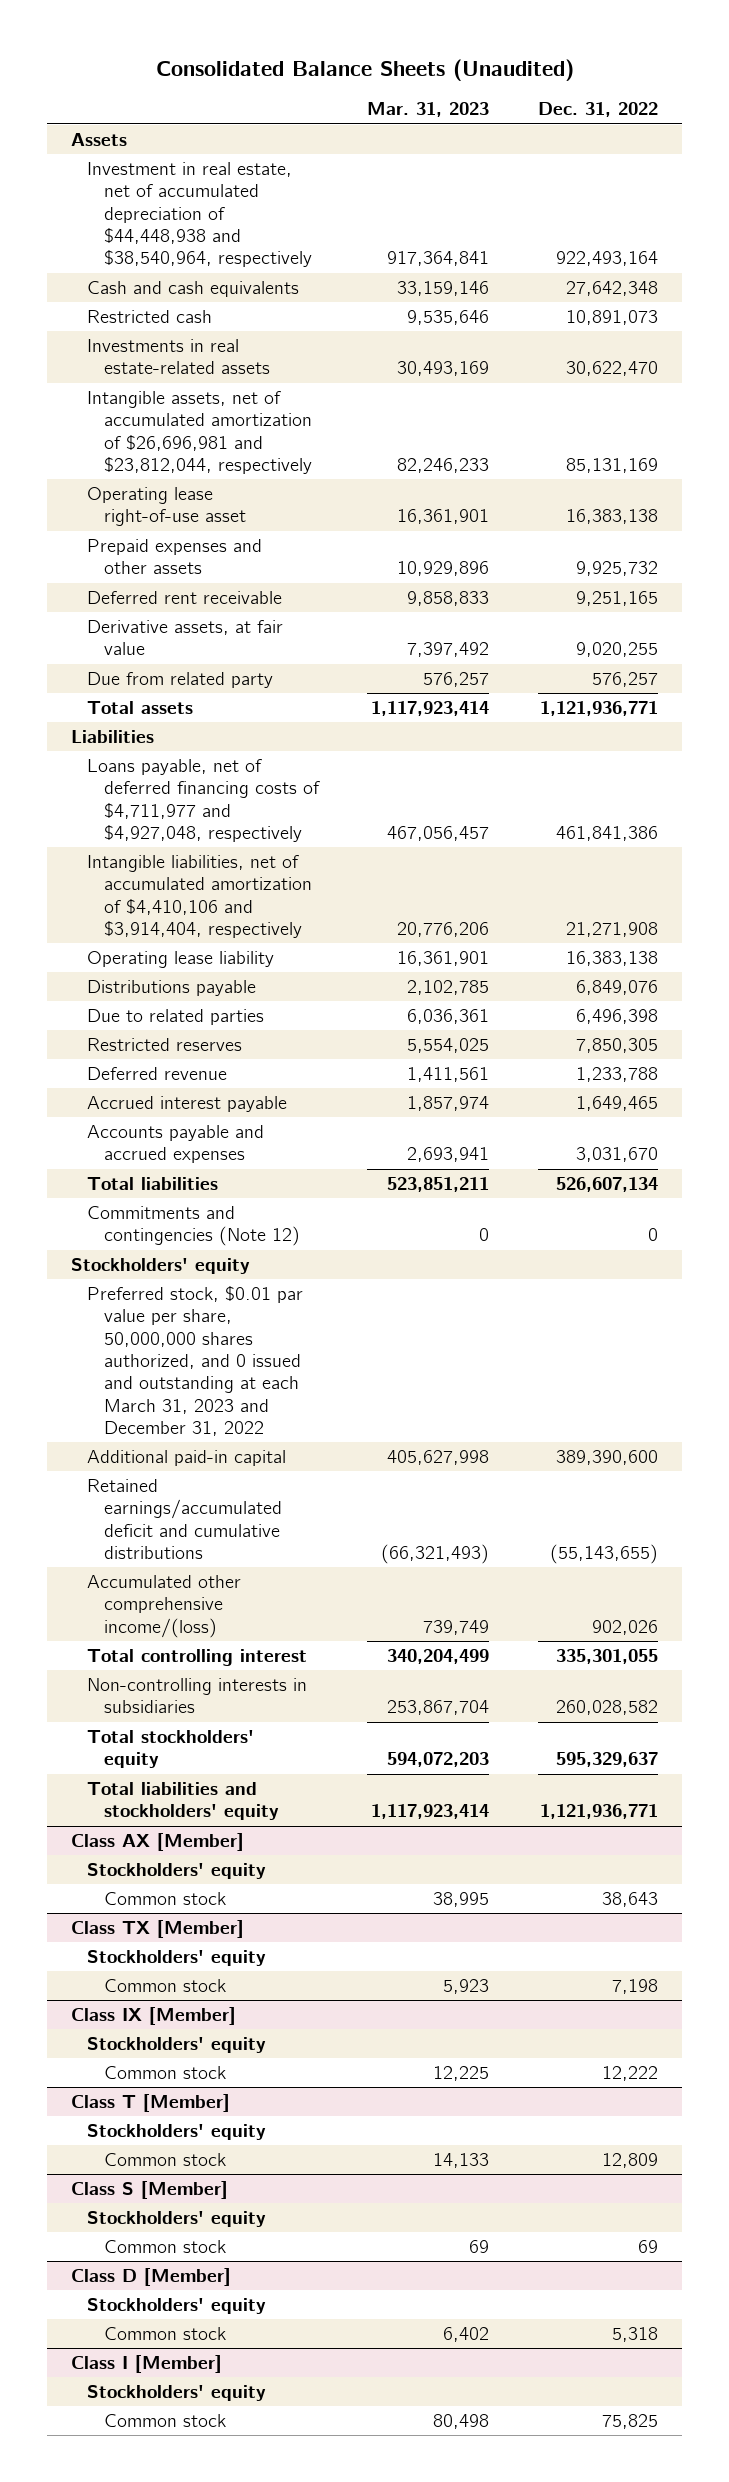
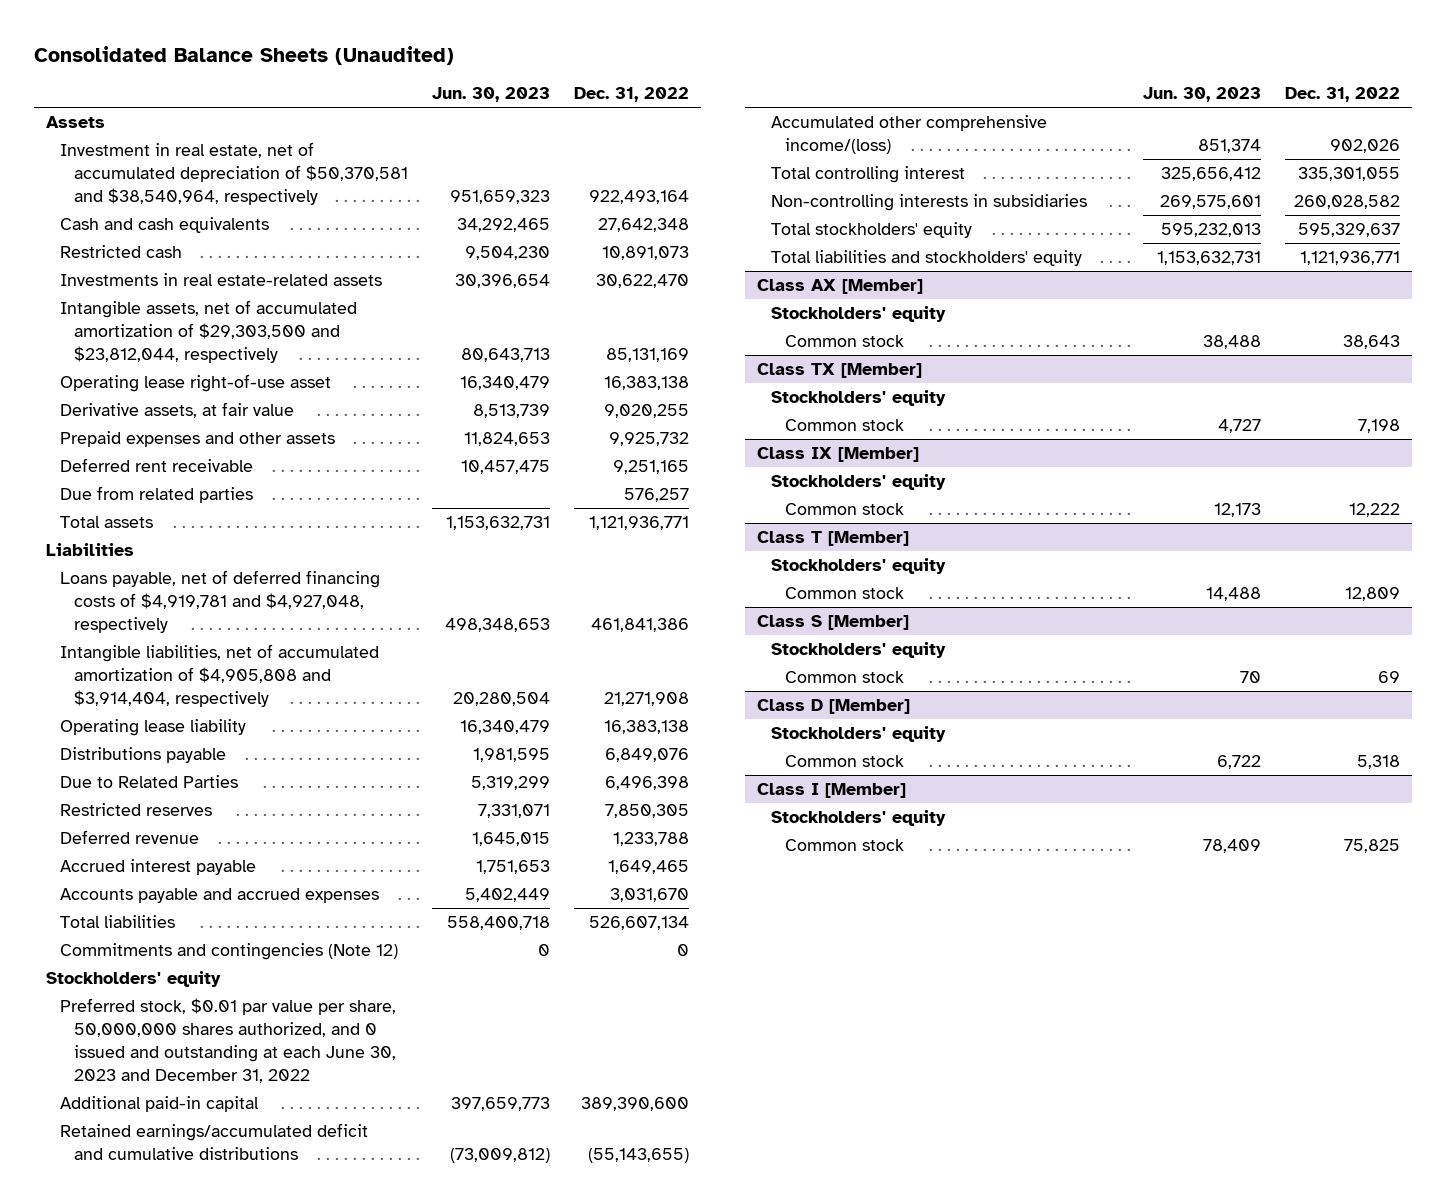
- | Mar. 31, 2023 | Dec. 31, 2022
+ | Jun. 30, 2023 | Dec. 31, 2022
- Investment in real estate, net of accumulated depreciation of $44,448,938 and $38,540,964, respectively | 917,364,841 | 922,493,164
+ Investment in real estate, net of accumulated depreciation of $50,370,581 and $38,540,964, respectively | 951,659,323 | 922,493,164
- Intangible assets, net of accumulated amortization of $26,696,981 and $23,812,044, respectively | 82,246,233 | 85,131,169
+ Intangible assets, net of accumulated amortization of $29,303,500 and $23,812,044, respectively | 80,643,713 | 85,131,169
moved up: Derivative assets, at fair value | 8,513,739 | 9,020,255
- Due from related party | 576,257 | 576,257
+ Due from related parties | | 576,257
- Loans payable, net of deferred financing costs of $4,711,977 and $4,927,048, respectively | 467,056,457 | 461,841,386
- Intangible liabilities, net of accumulated amortization of $4,410,106 and $3,914,404, respectively | 20,776,206 | 21,271,908
+ Loans payable, net of deferred financing costs of $4,919,781 and $4,927,048, respectively | 498,348,653 | 461,841,386
+ Intangible liabilities, net of accumulated amortization of $4,905,808 and $3,914,404, respectively | 20,280,504 | 21,271,908
- Due to related parties | 6,036,361 | 6,496,398
+ Due to Related Parties | 5,319,299 | 6,496,398
- Preferred stock, $0.01 par value per share, 50,000,000 shares authorized, and 0 issued and outstanding at each March 31, 2023 and December 31, 2022
+ Preferred stock, $0.01 par value per share, 50,000,000 shares authorized, and 0 issued and outstanding at each June 30, 2023 and December 31, 2022

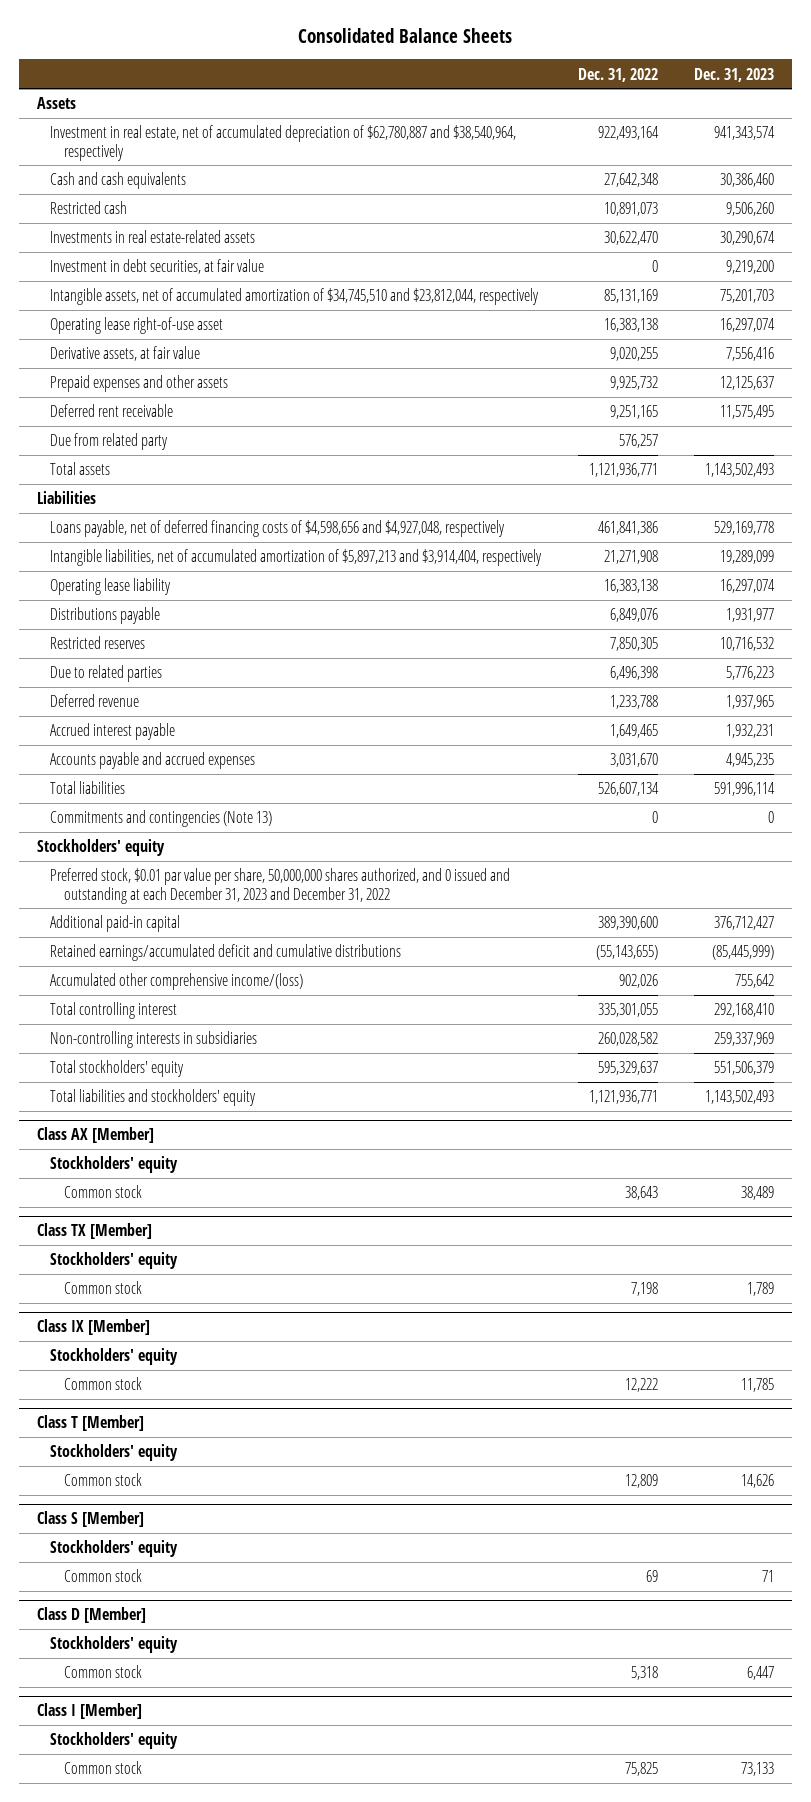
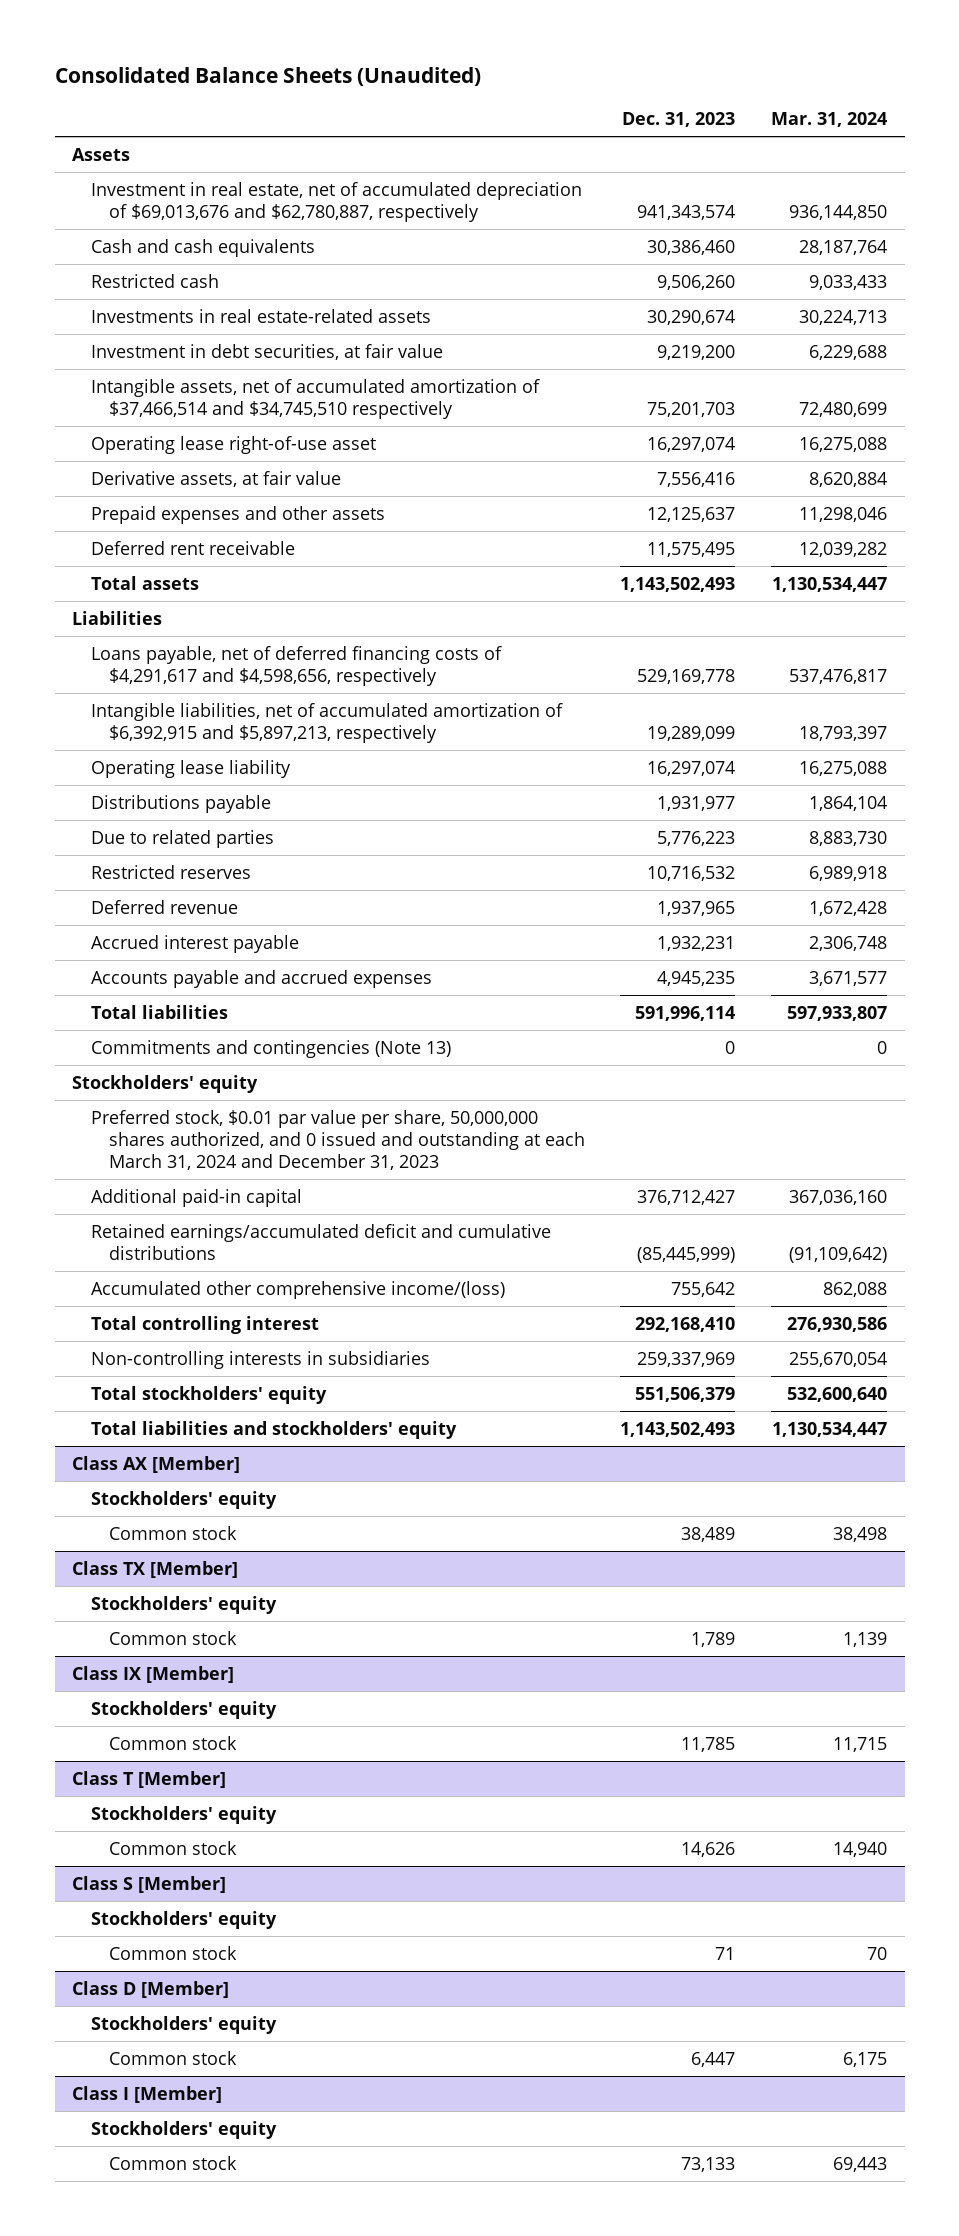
- Consolidated Balance Sheets
+ Consolidated Balance Sheets (Unaudited)
- | Dec. 31, 2022 | Dec. 31, 2023
+ | Dec. 31, 2023 | Mar. 31, 2024
- Investment in real estate, net of accumulated depreciation of $62,780,887 and $38,540,964, respectively | 922,493,164 | 941,343,574
+ Investment in real estate, net of accumulated depreciation of $69,013,676 and $62,780,887, respectively | 941,343,574 | 936,144,850
- Intangible assets, net of accumulated amortization of $34,745,510 and $23,812,044, respectively | 85,131,169 | 75,201,703
+ Intangible assets, net of accumulated amortization of $37,466,514 and $34,745,510 respectively | 75,201,703 | 72,480,699
- Due from related party | 576,257 |
- Loans payable, net of deferred financing costs of $4,598,656 and $4,927,048, respectively | 461,841,386 | 529,169,778
- Intangible liabilities, net of accumulated amortization of $5,897,213 and $3,914,404, respectively | 21,271,908 | 19,289,099
+ Loans payable, net of deferred financing costs of $4,291,617 and $4,598,656, respectively | 529,169,778 | 537,476,817
+ Intangible liabilities, net of accumulated amortization of $6,392,915 and $5,897,213, respectively | 19,289,099 | 18,793,397
moved down: Restricted reserves | 10,716,532 | 6,989,918
- Preferred stock, $0.01 par value per share, 50,000,000 shares authorized, and 0 issued and outstanding at each December 31, 2023 and December 31, 2022
+ Preferred stock, $0.01 par value per share, 50,000,000 shares authorized, and 0 issued and outstanding at each March 31, 2024 and December 31, 2023

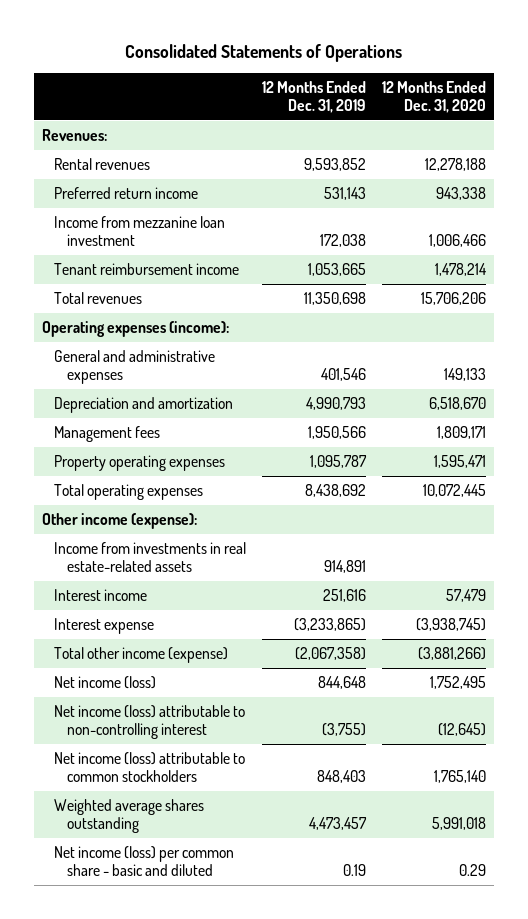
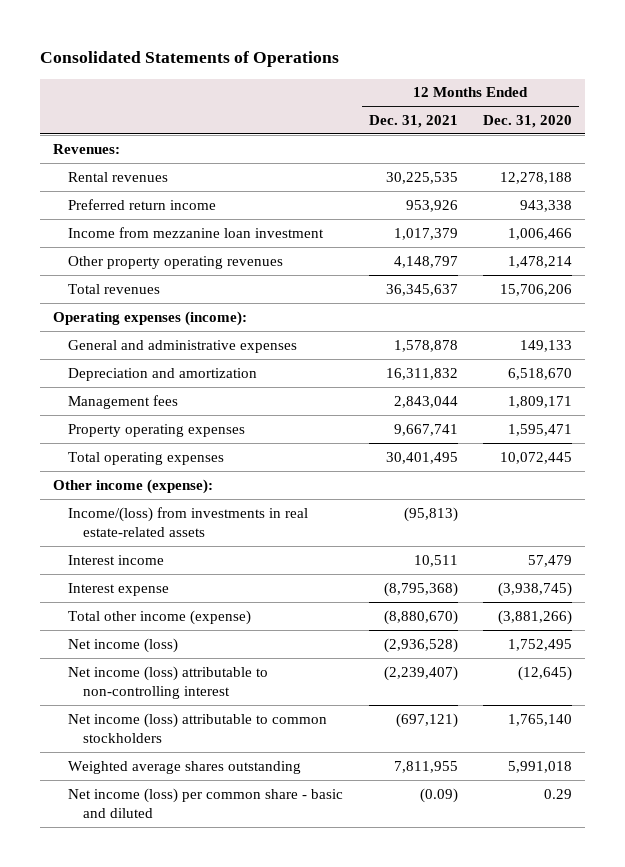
- | 12 Months Ended Dec. 31, 2019 | 12 Months Ended Dec. 31, 2020
+ | 12 Months Ended Dec. 31, 2021 | 12 Months Ended Dec. 31, 2020
- Tenant reimbursement income | 1,053,665 | 1,478,214
+ Other property operating revenues | 4,148,797 | 1,478,214
- Income from investments in real estate-related assets | 914,891 |
+ Income/(loss) from investments in real estate-related assets | (95,813) |

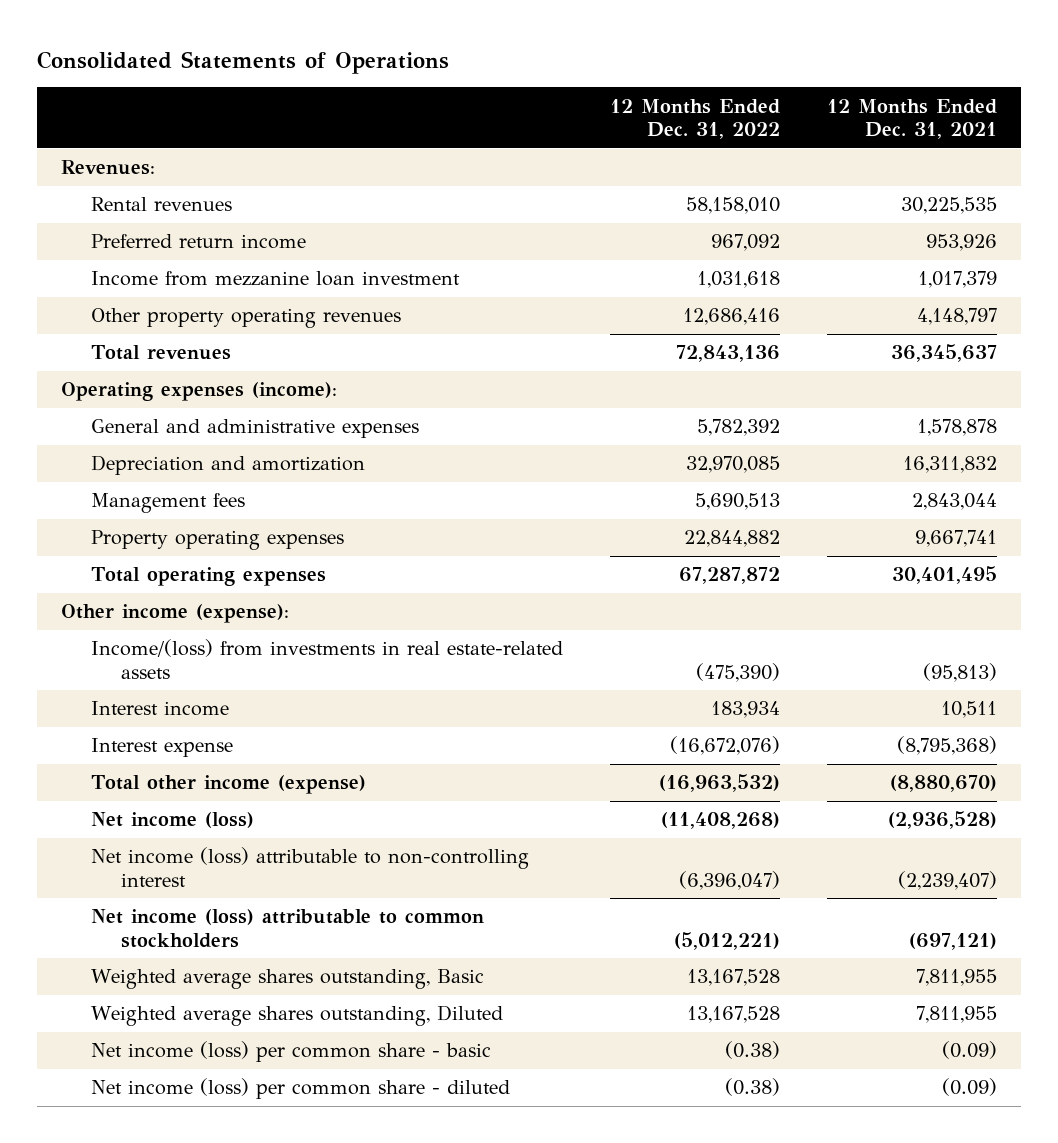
- | 12 Months Ended Dec. 31, 2021 | 12 Months Ended Dec. 31, 2020
+ | 12 Months Ended Dec. 31, 2022 | 12 Months Ended Dec. 31, 2021
- Weighted average shares outstanding | 7,811,955 | 5,991,018
- Net income (loss) per common share - basic and diluted | (0.09) | 0.29
+ Weighted average shares outstanding, Basic | 13,167,528 | 7,811,955
+ Weighted average shares outstanding, Diluted | 13,167,528 | 7,811,955
+ Net income (loss) per common share - basic | (0.38) | (0.09)
+ Net income (loss) per common share - diluted | (0.38) | (0.09)

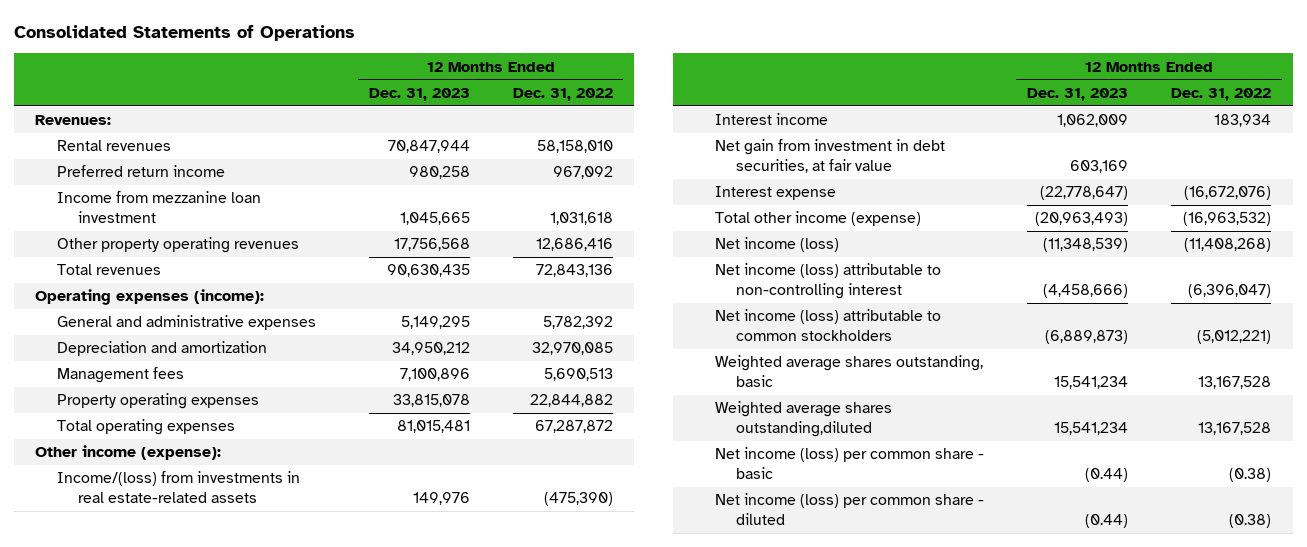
- | 12 Months Ended Dec. 31, 2022 | 12 Months Ended Dec. 31, 2021
+ | 12 Months Ended Dec. 31, 2023 | 12 Months Ended Dec. 31, 2022
+ Net gain from investment in debt securities, at fair value | 603,169 |
- Weighted average shares outstanding, Basic | 13,167,528 | 7,811,955
- Weighted average shares outstanding, Diluted | 13,167,528 | 7,811,955
+ Weighted average shares outstanding, basic | 15,541,234 | 13,167,528
+ Weighted average shares outstanding,diluted | 15,541,234 | 13,167,528

